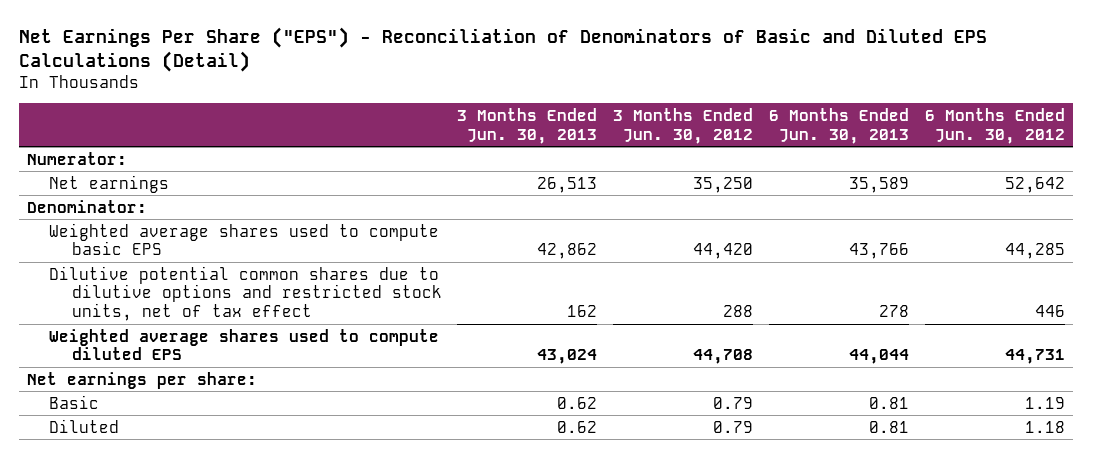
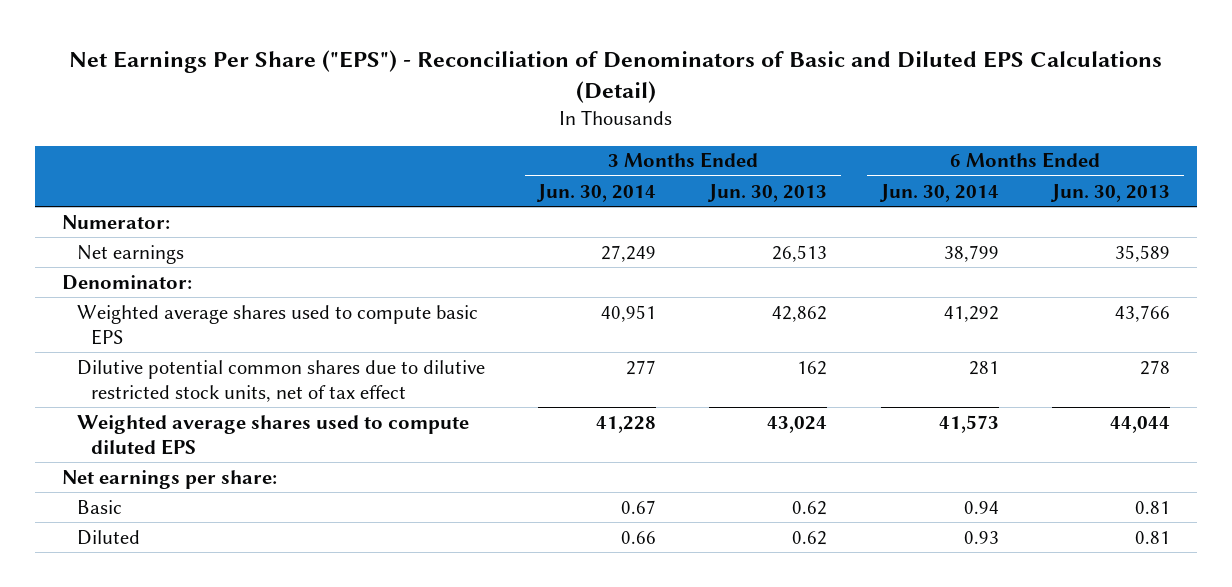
- | 3 Months Ended Jun. 30, 2013 | 3 Months Ended Jun. 30, 2012 | 6 Months Ended Jun. 30, 2013 | 6 Months Ended Jun. 30, 2012
+ | 3 Months Ended Jun. 30, 2014 | 3 Months Ended Jun. 30, 2013 | 6 Months Ended Jun. 30, 2014 | 6 Months Ended Jun. 30, 2013
- Dilutive potential common shares due to dilutive options and restricted stock units, net of tax effect | 162 | 288 | 278 | 446
+ Dilutive potential common shares due to dilutive restricted stock units, net of tax effect | 277 | 162 | 281 | 278

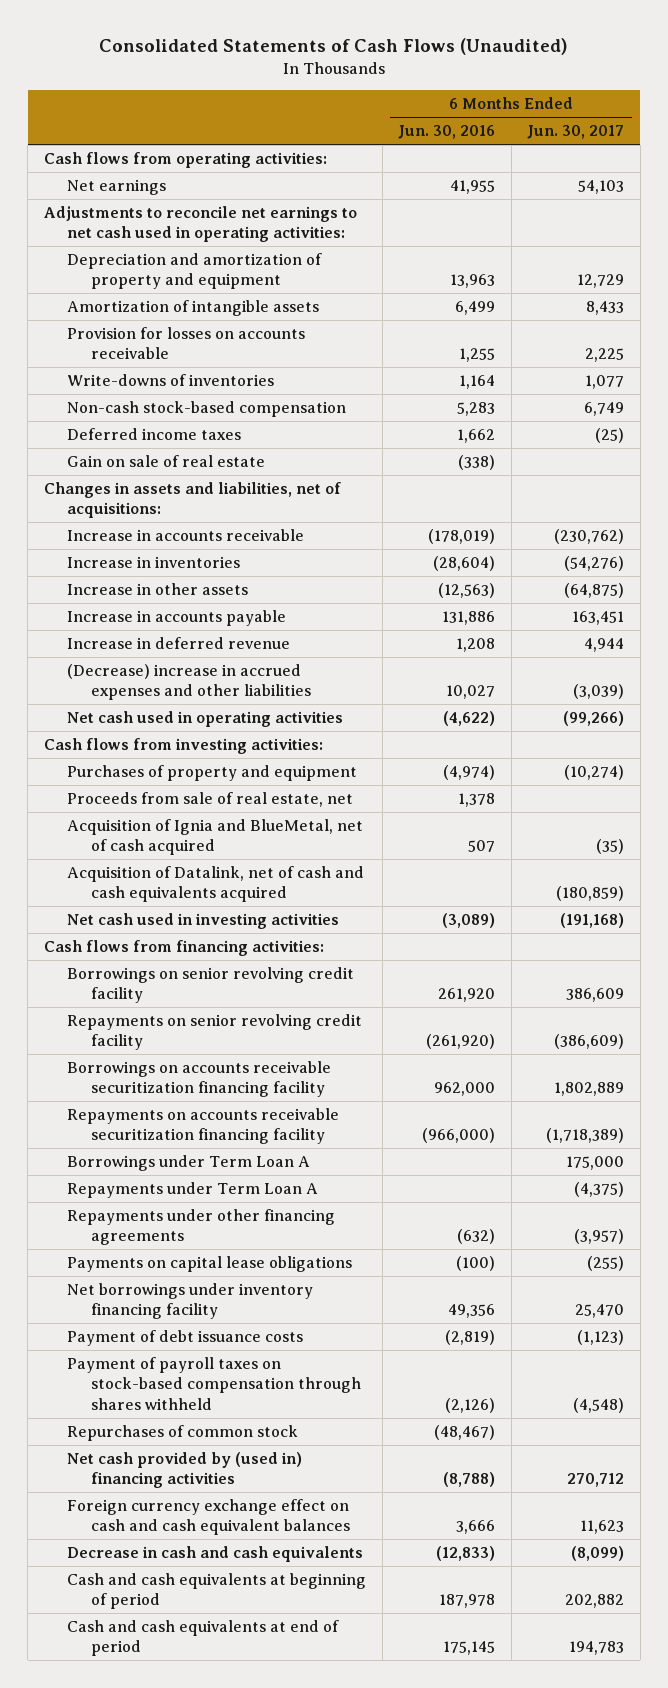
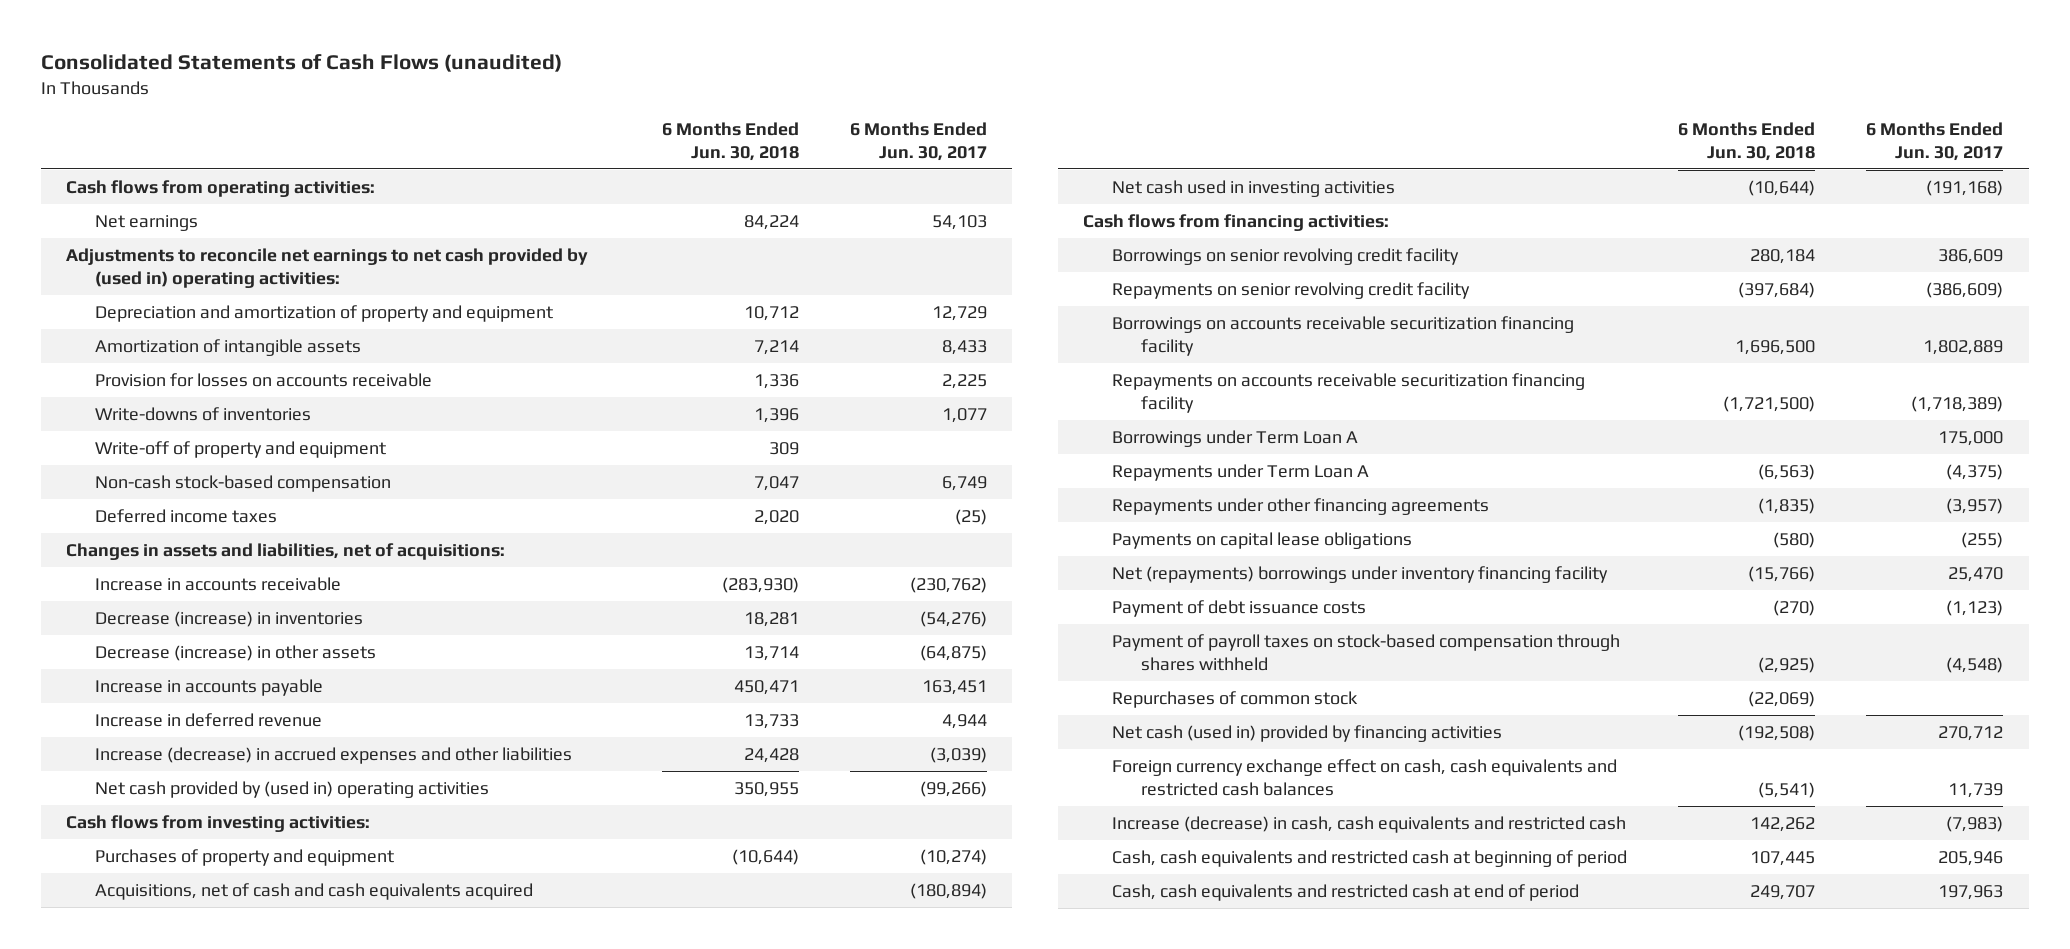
- Consolidated Statements of Cash Flows (Unaudited)
+ Consolidated Statements of Cash Flows (unaudited)
- | 6 Months Ended Jun. 30, 2016 | 6 Months Ended Jun. 30, 2017
+ | 6 Months Ended Jun. 30, 2018 | 6 Months Ended Jun. 30, 2017
- Adjustments to reconcile net earnings to net cash used in operating activities:
+ Adjustments to reconcile net earnings to net cash provided by (used in) operating activities:
+ Write-off of property and equipment | 309 |
- Gain on sale of real estate | (338) |
- Increase in inventories | (28,604) | (54,276)
- Increase in other assets | (12,563) | (64,875)
+ Decrease (increase) in inventories | 18,281 | (54,276)
+ Decrease (increase) in other assets | 13,714 | (64,875)
- (Decrease) increase in accrued expenses and other liabilities | 10,027 | (3,039)
- Net cash used in operating activities | (4,622) | (99,266)
+ Increase (decrease) in accrued expenses and other liabilities | 24,428 | (3,039)
+ Net cash provided by (used in) operating activities | 350,955 | (99,266)
- Proceeds from sale of real estate, net | 1,378 |
- Acquisition of Ignia and BlueMetal, net of cash acquired | 507 | (35)
- Acquisition of Datalink, net of cash and cash equivalents acquired | | (180,859)
+ Acquisitions, net of cash and cash equivalents acquired | | (180,894)
- Net borrowings under inventory financing facility | 49,356 | 25,470
+ Net (repayments) borrowings under inventory financing facility | (15,766) | 25,470
- Net cash provided by (used in) financing activities | (8,788) | 270,712
- Foreign currency exchange effect on cash and cash equivalent balances | 3,666 | 11,623
- Decrease in cash and cash equivalents | (12,833) | (8,099)
- Cash and cash equivalents at beginning of period | 187,978 | 202,882
- Cash and cash equivalents at end of period | 175,145 | 194,783
+ Net cash (used in) provided by financing activities | (192,508) | 270,712
+ Foreign currency exchange effect on cash, cash equivalents and restricted cash balances | (5,541) | 11,739
+ Increase (decrease) in cash, cash equivalents and restricted cash | 142,262 | (7,983)
+ Cash, cash equivalents and restricted cash at beginning of period | 107,445 | 205,946
+ Cash, cash equivalents and restricted cash at end of period | 249,707 | 197,963

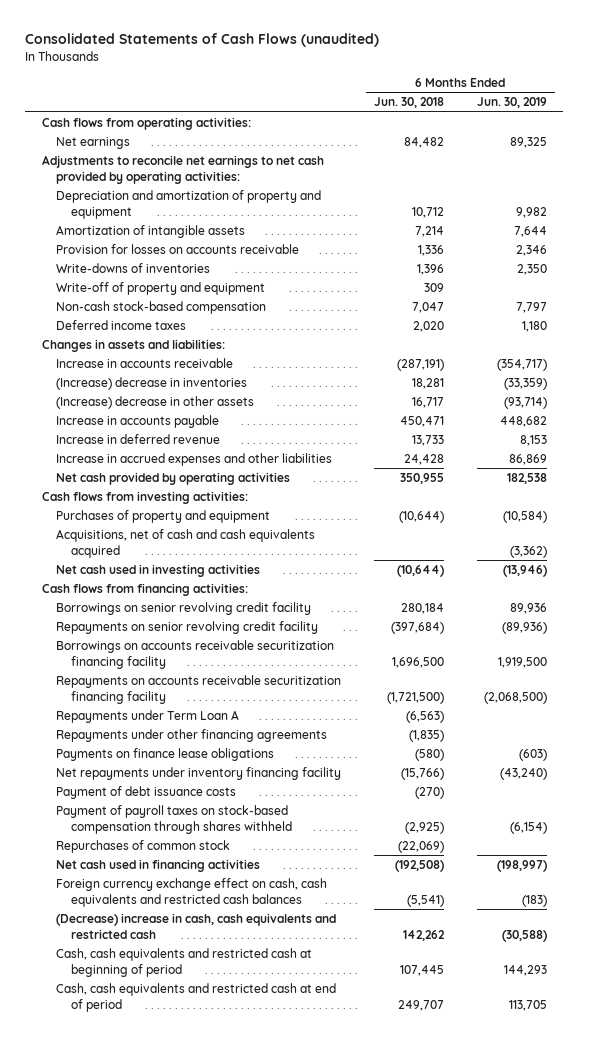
- | 6 Months Ended Jun. 30, 2018 | 6 Months Ended Jun. 30, 2017
+ | 6 Months Ended Jun. 30, 2018 | 6 Months Ended Jun. 30, 2019
- Net earnings | 84,224 | 54,103
- Adjustments to reconcile net earnings to net cash provided by (used in) operating activities:
+ Net earnings | 84,482 | 89,325
+ Adjustments to reconcile net earnings to net cash provided by operating activities:
- Changes in assets and liabilities, net of acquisitions:
- Increase in accounts receivable | (283,930) | (230,762)
- Decrease (increase) in inventories | 18,281 | (54,276)
- Decrease (increase) in other assets | 13,714 | (64,875)
+ Changes in assets and liabilities:
+ Increase in accounts receivable | (287,191) | (354,717)
+ (Increase) decrease in inventories | 18,281 | (33,359)
+ (Increase) decrease in other assets | 16,717 | (93,714)
- Increase (decrease) in accrued expenses and other liabilities | 24,428 | (3,039)
- Net cash provided by (used in) operating activities | 350,955 | (99,266)
+ Increase in accrued expenses and other liabilities | 24,428 | 86,869
+ Net cash provided by operating activities | 350,955 | 182,538
- Borrowings under Term Loan A | | 175,000
- Payments on capital lease obligations | (580) | (255)
- Net (repayments) borrowings under inventory financing facility | (15,766) | 25,470
+ Payments on finance lease obligations | (580) | (603)
+ Net repayments under inventory financing facility | (15,766) | (43,240)
- Net cash (used in) provided by financing activities | (192,508) | 270,712
+ Net cash used in financing activities | (192,508) | (198,997)
- Increase (decrease) in cash, cash equivalents and restricted cash | 142,262 | (7,983)
+ (Decrease) increase in cash, cash equivalents and restricted cash | 142,262 | (30,588)

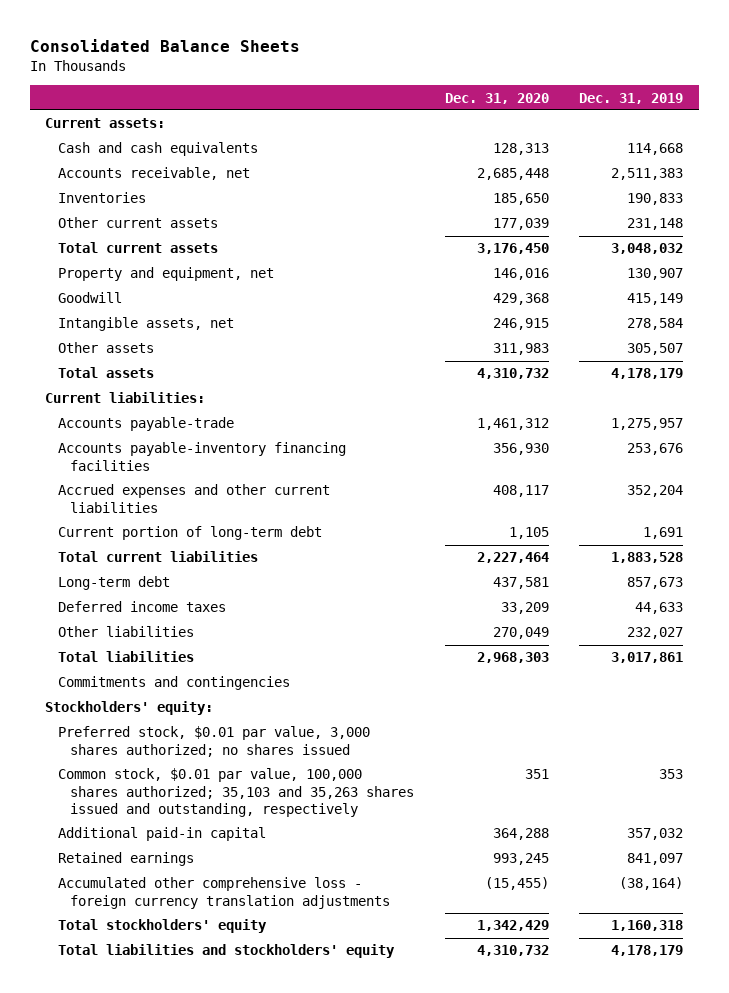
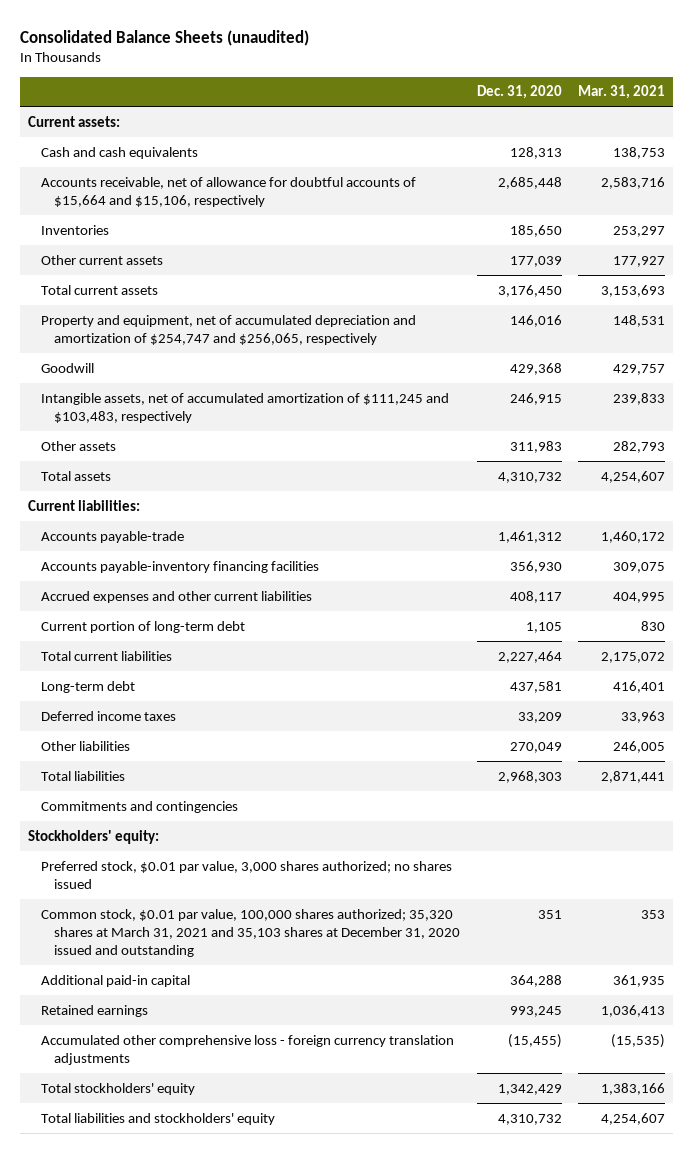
- Consolidated Balance Sheets
+ Consolidated Balance Sheets (unaudited)
- | Dec. 31, 2020 | Dec. 31, 2019
+ | Dec. 31, 2020 | Mar. 31, 2021
- Accounts receivable, net | 2,685,448 | 2,511,383
+ Accounts receivable, net of allowance for doubtful accounts of $15,664 and $15,106, respectively | 2,685,448 | 2,583,716
- Property and equipment, net | 146,016 | 130,907
+ Property and equipment, net of accumulated depreciation and amortization of $254,747 and $256,065, respectively | 146,016 | 148,531
- Intangible assets, net | 246,915 | 278,584
+ Intangible assets, net of accumulated amortization of $111,245 and $103,483, respectively | 246,915 | 239,833
- Common stock, $0.01 par value, 100,000 shares authorized; 35,103 and 35,263 shares issued and outstanding, respectively | 351 | 353
+ Common stock, $0.01 par value, 100,000 shares authorized; 35,320 shares at March 31, 2021 and 35,103 shares at December 31, 2020 issued and outstanding | 351 | 353

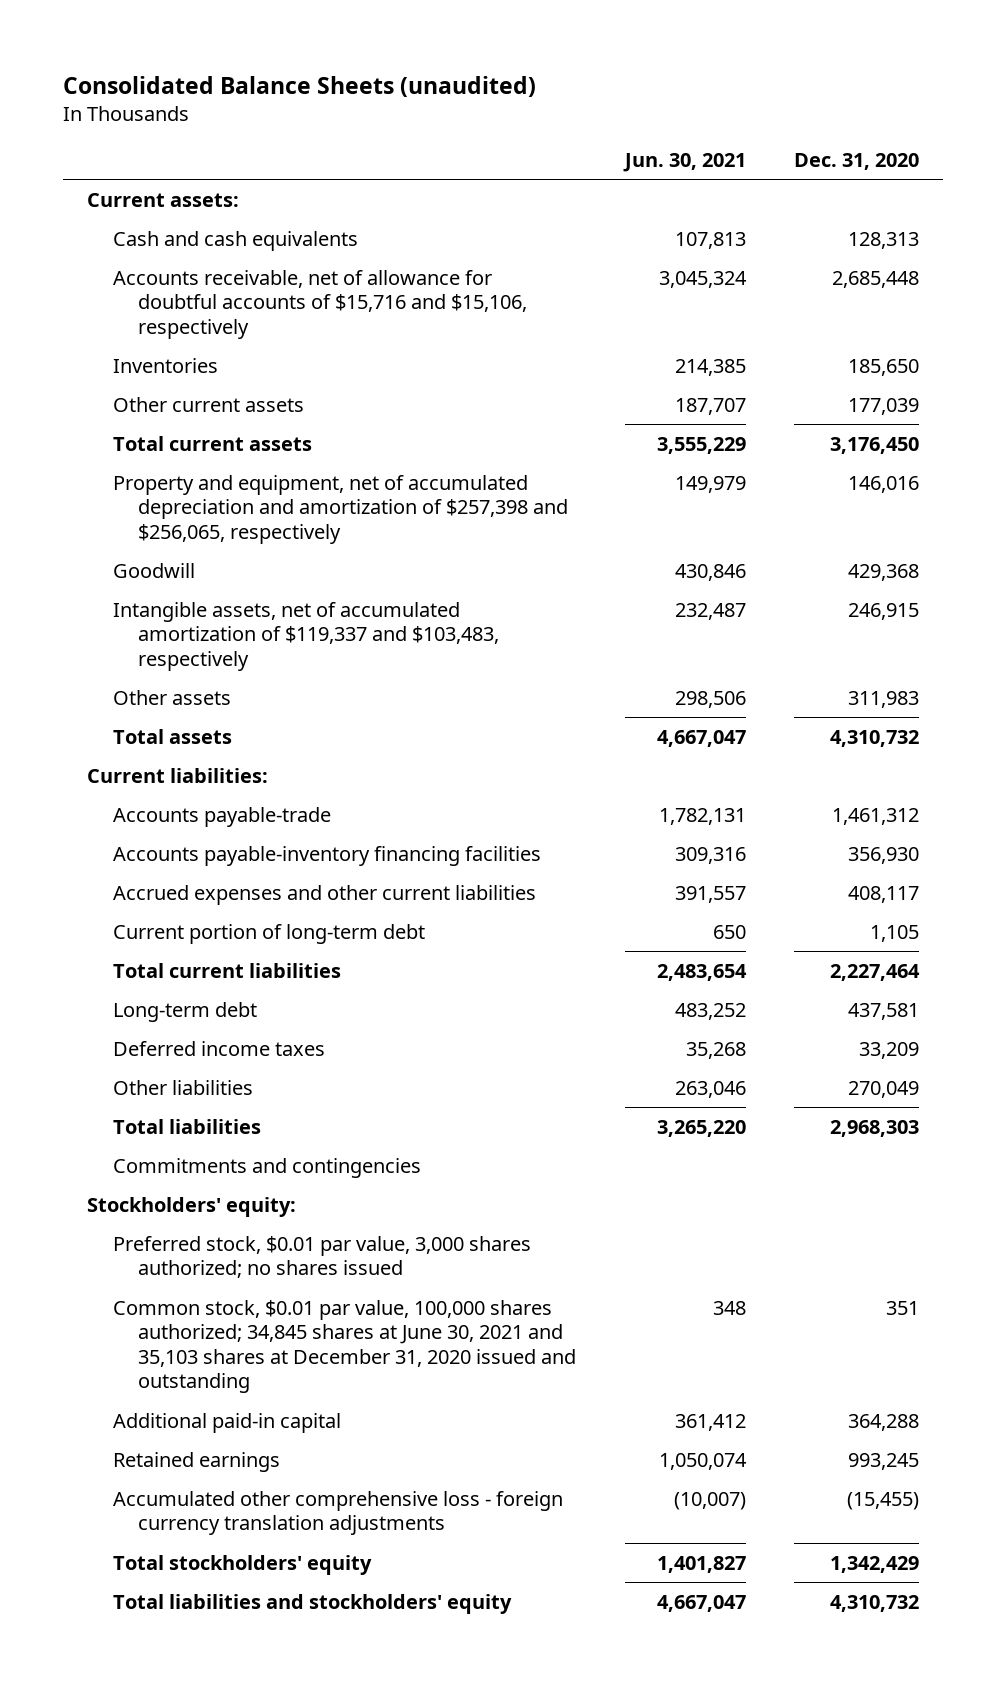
- | Dec. 31, 2020 | Mar. 31, 2021
+ | Jun. 30, 2021 | Dec. 31, 2020
- Accounts receivable, net of allowance for doubtful accounts of $15,664 and $15,106, respectively | 2,685,448 | 2,583,716
+ Accounts receivable, net of allowance for doubtful accounts of $15,716 and $15,106, respectively | 3,045,324 | 2,685,448
- Property and equipment, net of accumulated depreciation and amortization of $254,747 and $256,065, respectively | 146,016 | 148,531
+ Property and equipment, net of accumulated depreciation and amortization of $257,398 and $256,065, respectively | 149,979 | 146,016
- Intangible assets, net of accumulated amortization of $111,245 and $103,483, respectively | 246,915 | 239,833
+ Intangible assets, net of accumulated amortization of $119,337 and $103,483, respectively | 232,487 | 246,915
- Common stock, $0.01 par value, 100,000 shares authorized; 35,320 shares at March 31, 2021 and 35,103 shares at December 31, 2020 issued and outstanding | 351 | 353
+ Common stock, $0.01 par value, 100,000 shares authorized; 34,845 shares at June 30, 2021 and 35,103 shares at December 31, 2020 issued and outstanding | 348 | 351

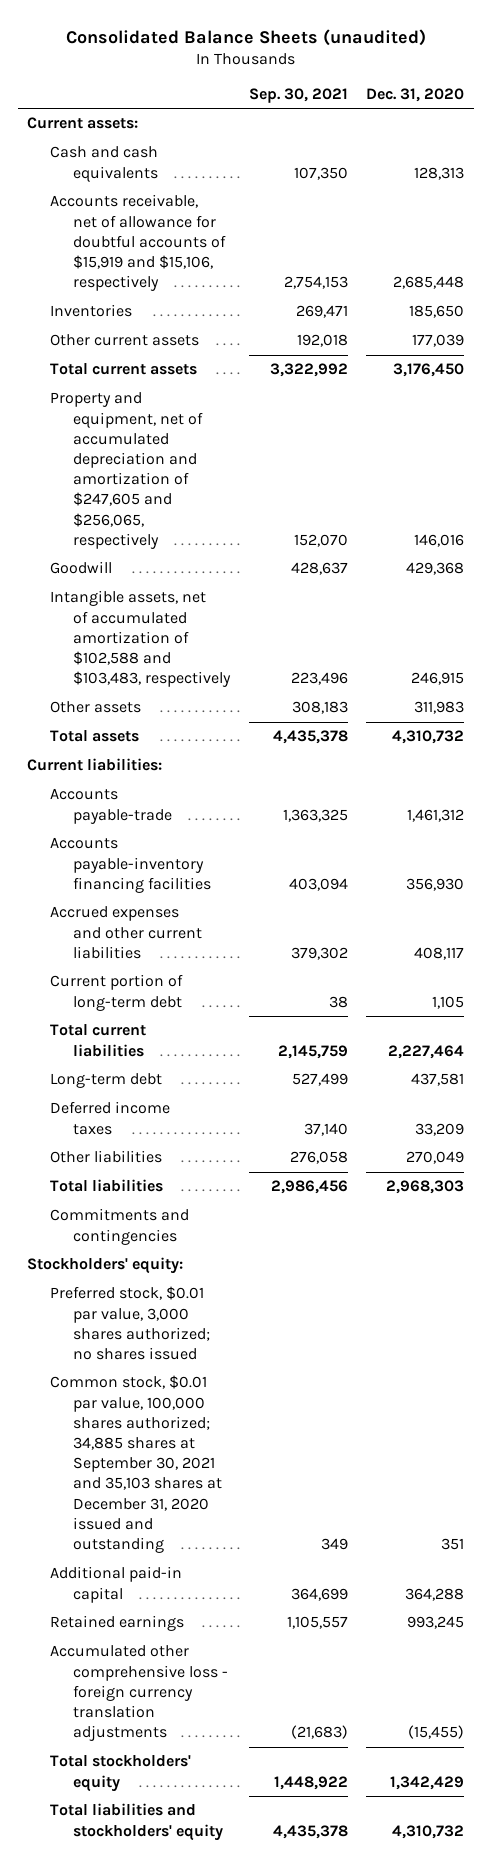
- | Jun. 30, 2021 | Dec. 31, 2020
+ | Sep. 30, 2021 | Dec. 31, 2020
- Accounts receivable, net of allowance for doubtful accounts of $15,716 and $15,106, respectively | 3,045,324 | 2,685,448
+ Accounts receivable, net of allowance for doubtful accounts of $15,919 and $15,106, respectively | 2,754,153 | 2,685,448
- Property and equipment, net of accumulated depreciation and amortization of $257,398 and $256,065, respectively | 149,979 | 146,016
+ Property and equipment, net of accumulated depreciation and amortization of $247,605 and $256,065, respectively | 152,070 | 146,016
- Intangible assets, net of accumulated amortization of $119,337 and $103,483, respectively | 232,487 | 246,915
+ Intangible assets, net of accumulated amortization of $102,588 and $103,483, respectively | 223,496 | 246,915
- Common stock, $0.01 par value, 100,000 shares authorized; 34,845 shares at June 30, 2021 and 35,103 shares at December 31, 2020 issued and outstanding | 348 | 351
+ Common stock, $0.01 par value, 100,000 shares authorized; 34,885 shares at September 30, 2021 and 35,103 shares at December 31, 2020 issued and outstanding | 349 | 351

